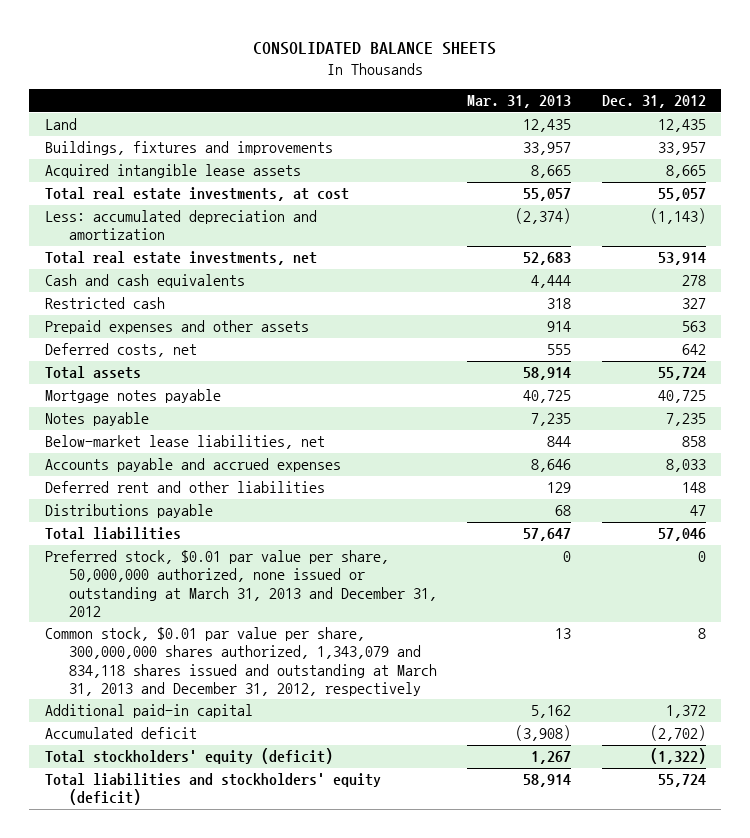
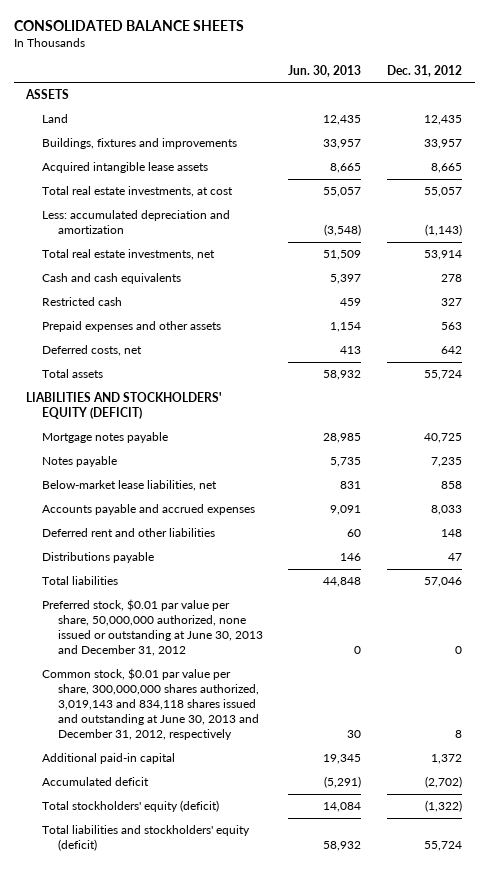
- | Mar. 31, 2013 | Dec. 31, 2012
+ | Jun. 30, 2013 | Dec. 31, 2012
+ ASSETS
+ LIABILITIES AND STOCKHOLDERS' EQUITY (DEFICIT)
- Preferred stock, $0.01 par value per share, 50,000,000 authorized, none issued or outstanding at March 31, 2013 and December 31, 2012 | 0 | 0
- Common stock, $0.01 par value per share, 300,000,000 shares authorized, 1,343,079 and 834,118 shares issued and outstanding at March 31, 2013 and December 31, 2012, respectively | 13 | 8
+ Preferred stock, $0.01 par value per share, 50,000,000 authorized, none issued or outstanding at June 30, 2013 and December 31, 2012 | 0 | 0
+ Common stock, $0.01 par value per share, 300,000,000 shares authorized, 3,019,143 and 834,118 shares issued and outstanding at June 30, 2013 and December 31, 2012, respectively | 30 | 8

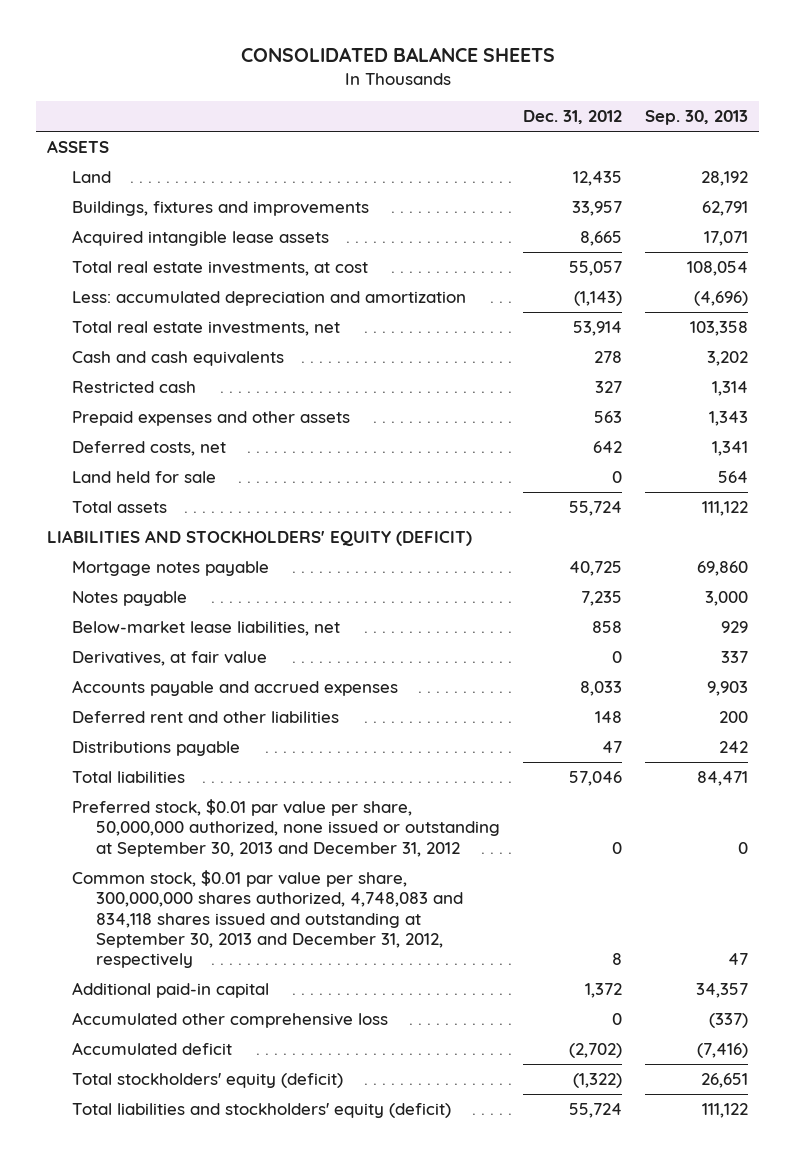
- | Jun. 30, 2013 | Dec. 31, 2012
+ | Dec. 31, 2012 | Sep. 30, 2013
+ Land held for sale | 0 | 564
+ Derivatives, at fair value | 0 | 337
- Preferred stock, $0.01 par value per share, 50,000,000 authorized, none issued or outstanding at June 30, 2013 and December 31, 2012 | 0 | 0
- Common stock, $0.01 par value per share, 300,000,000 shares authorized, 3,019,143 and 834,118 shares issued and outstanding at June 30, 2013 and December 31, 2012, respectively | 30 | 8
+ Preferred stock, $0.01 par value per share, 50,000,000 authorized, none issued or outstanding at September 30, 2013 and December 31, 2012 | 0 | 0
+ Common stock, $0.01 par value per share, 300,000,000 shares authorized, 4,748,083 and 834,118 shares issued and outstanding at September 30, 2013 and December 31, 2012, respectively | 8 | 47
+ Accumulated other comprehensive loss | 0 | (337)

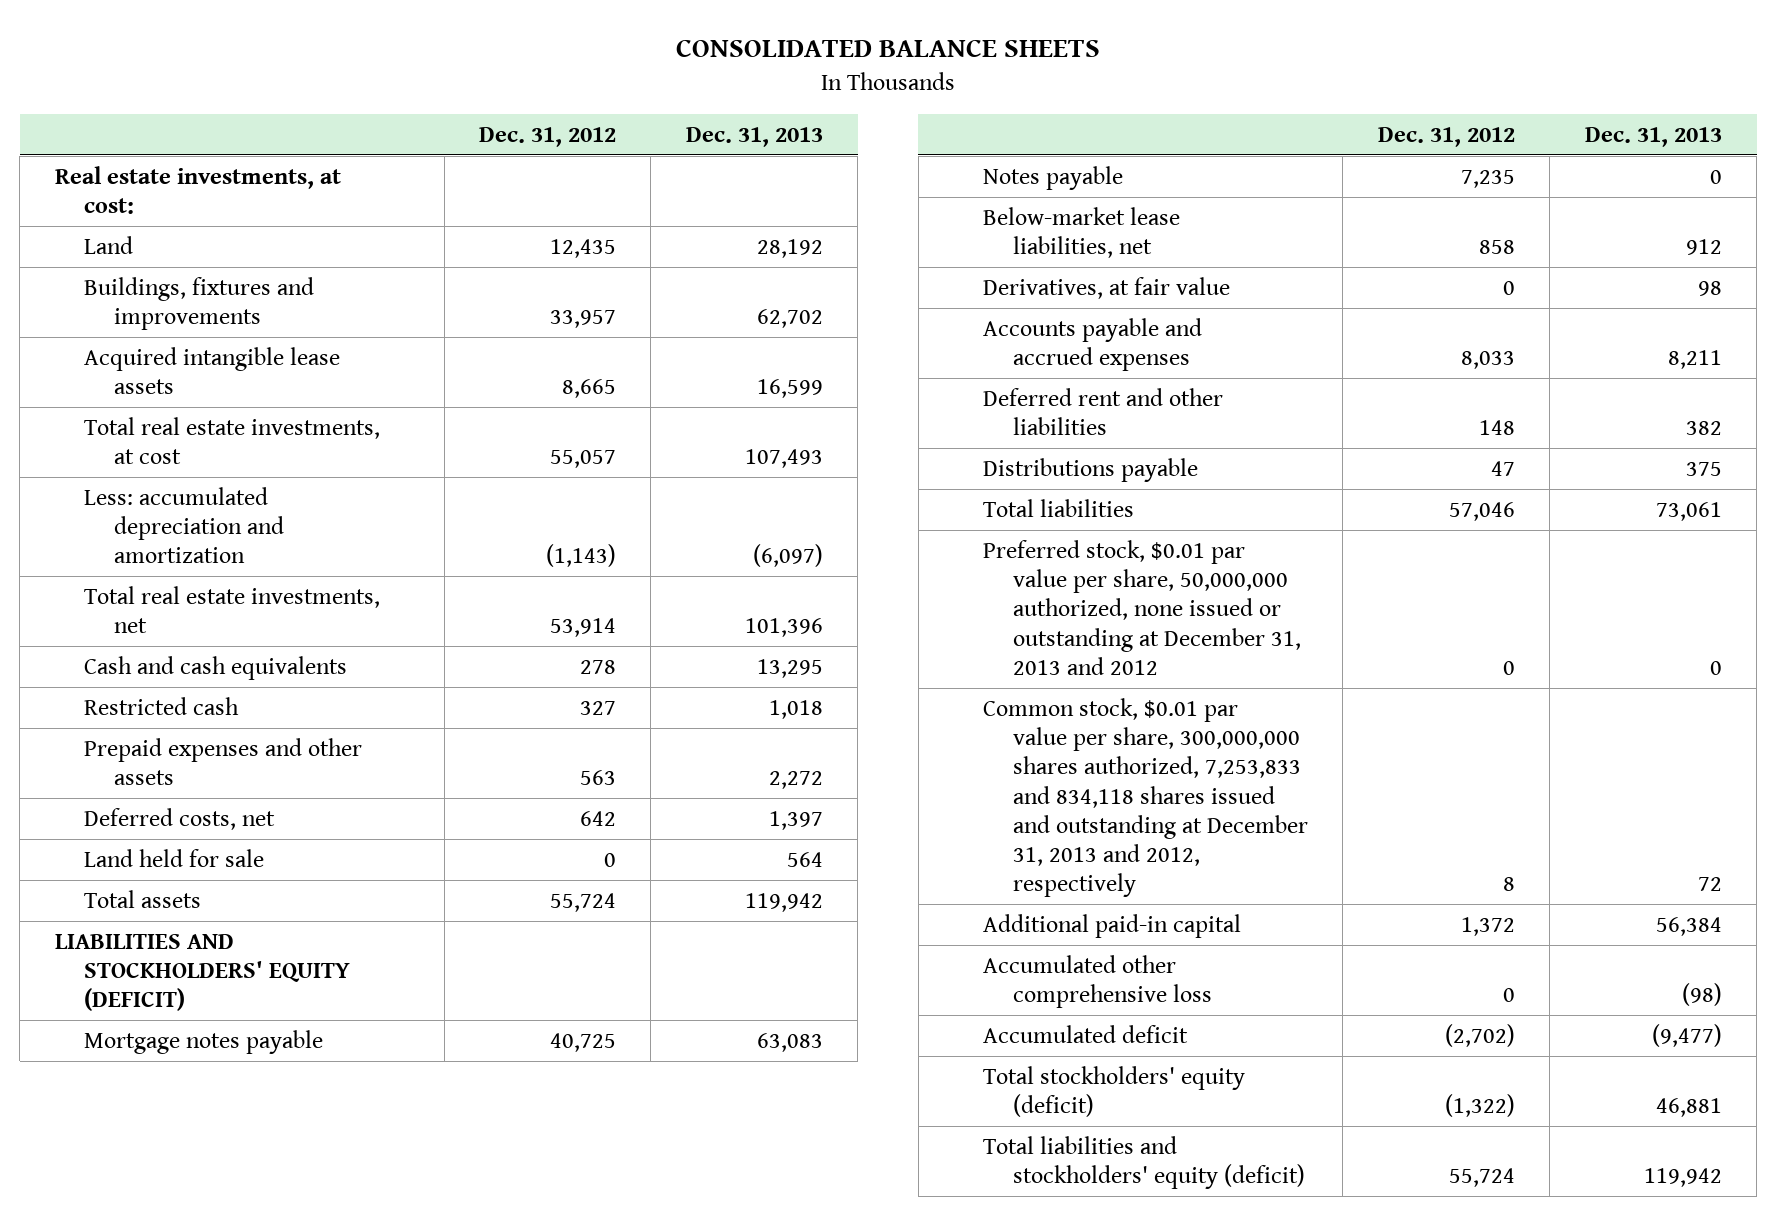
- | Dec. 31, 2012 | Sep. 30, 2013
+ | Dec. 31, 2012 | Dec. 31, 2013
- ASSETS
+ Real estate investments, at cost:
- Preferred stock, $0.01 par value per share, 50,000,000 authorized, none issued or outstanding at September 30, 2013 and December 31, 2012 | 0 | 0
- Common stock, $0.01 par value per share, 300,000,000 shares authorized, 4,748,083 and 834,118 shares issued and outstanding at September 30, 2013 and December 31, 2012, respectively | 8 | 47
+ Preferred stock, $0.01 par value per share, 50,000,000 authorized, none issued or outstanding at December 31, 2013 and 2012 | 0 | 0
+ Common stock, $0.01 par value per share, 300,000,000 shares authorized, 7,253,833 and 834,118 shares issued and outstanding at December 31, 2013 and 2012, respectively | 8 | 72

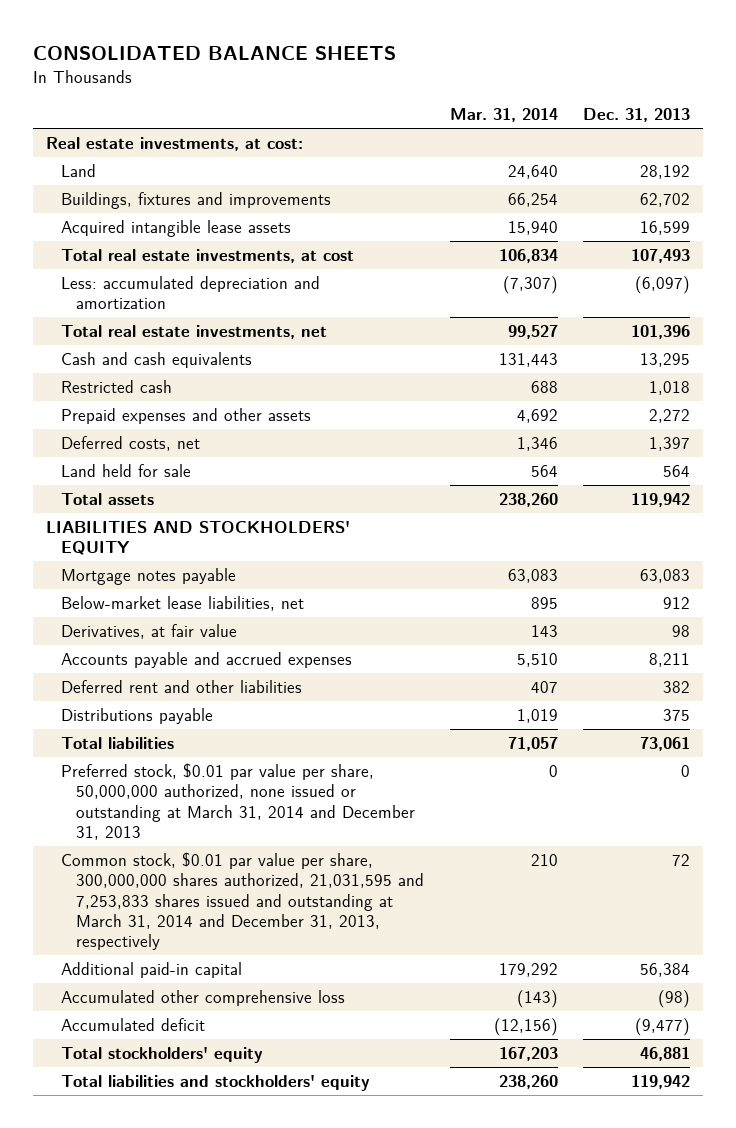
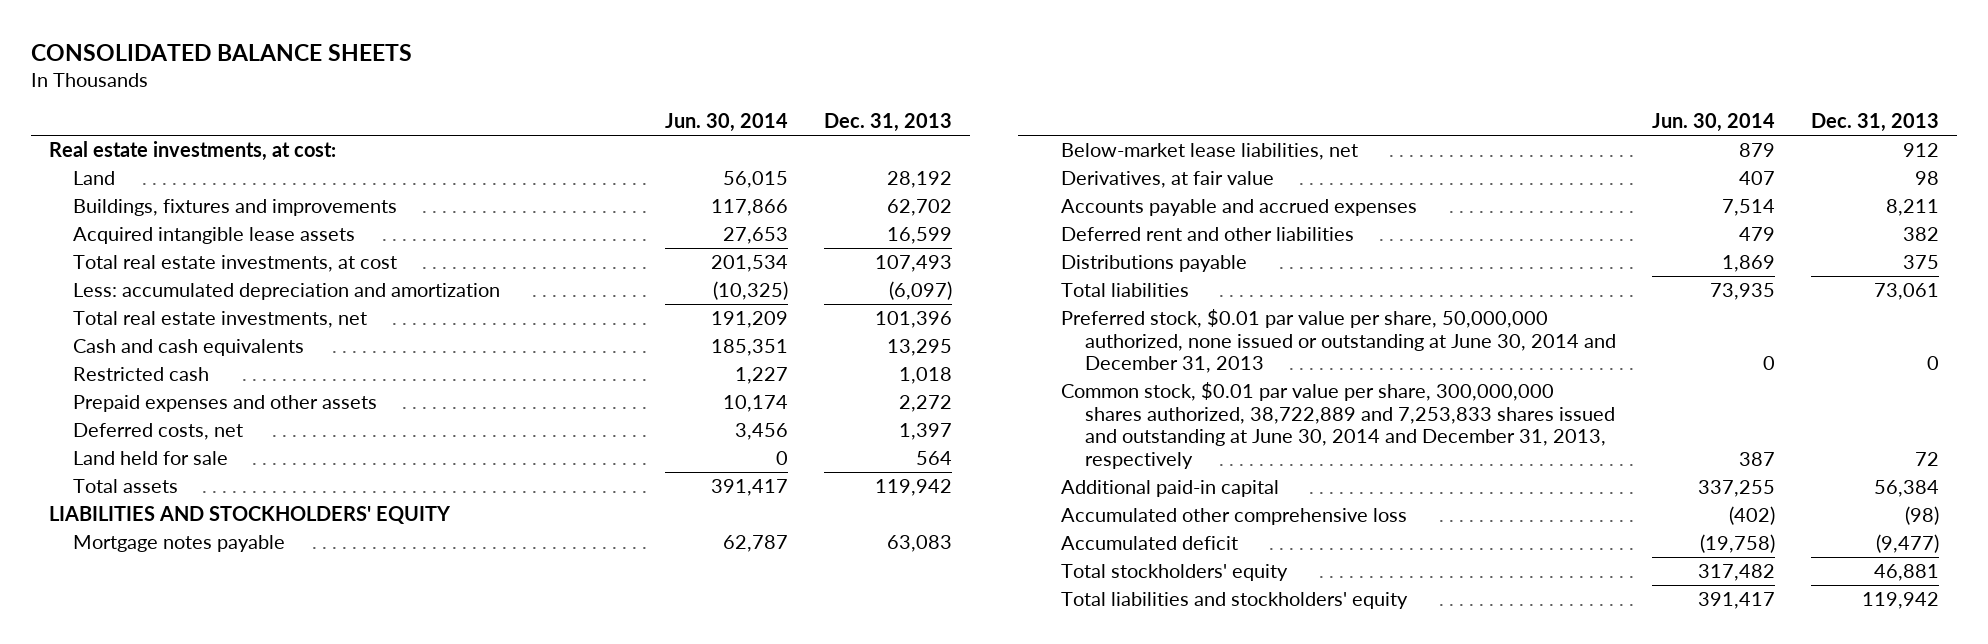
- | Mar. 31, 2014 | Dec. 31, 2013
+ | Jun. 30, 2014 | Dec. 31, 2013
- Preferred stock, $0.01 par value per share, 50,000,000 authorized, none issued or outstanding at March 31, 2014 and December 31, 2013 | 0 | 0
- Common stock, $0.01 par value per share, 300,000,000 shares authorized, 21,031,595 and 7,253,833 shares issued and outstanding at March 31, 2014 and December 31, 2013, respectively | 210 | 72
+ Preferred stock, $0.01 par value per share, 50,000,000 authorized, none issued or outstanding at June 30, 2014 and December 31, 2013 | 0 | 0
+ Common stock, $0.01 par value per share, 300,000,000 shares authorized, 38,722,889 and 7,253,833 shares issued and outstanding at June 30, 2014 and December 31, 2013, respectively | 387 | 72

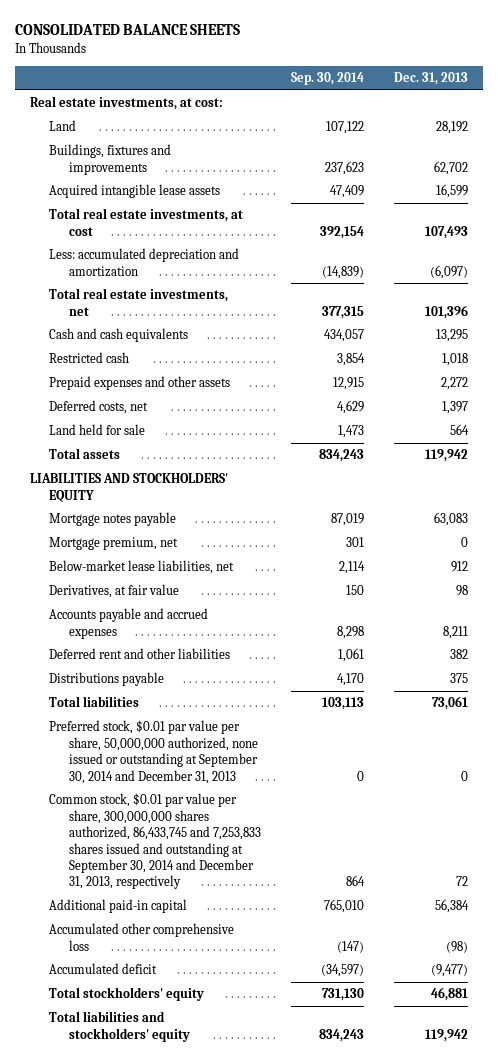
- | Jun. 30, 2014 | Dec. 31, 2013
+ | Sep. 30, 2014 | Dec. 31, 2013
+ Mortgage premium, net | 301 | 0
- Preferred stock, $0.01 par value per share, 50,000,000 authorized, none issued or outstanding at June 30, 2014 and December 31, 2013 | 0 | 0
- Common stock, $0.01 par value per share, 300,000,000 shares authorized, 38,722,889 and 7,253,833 shares issued and outstanding at June 30, 2014 and December 31, 2013, respectively | 387 | 72
+ Preferred stock, $0.01 par value per share, 50,000,000 authorized, none issued or outstanding at September 30, 2014 and December 31, 2013 | 0 | 0
+ Common stock, $0.01 par value per share, 300,000,000 shares authorized, 86,433,745 and 7,253,833 shares issued and outstanding at September 30, 2014 and December 31, 2013, respectively | 864 | 72

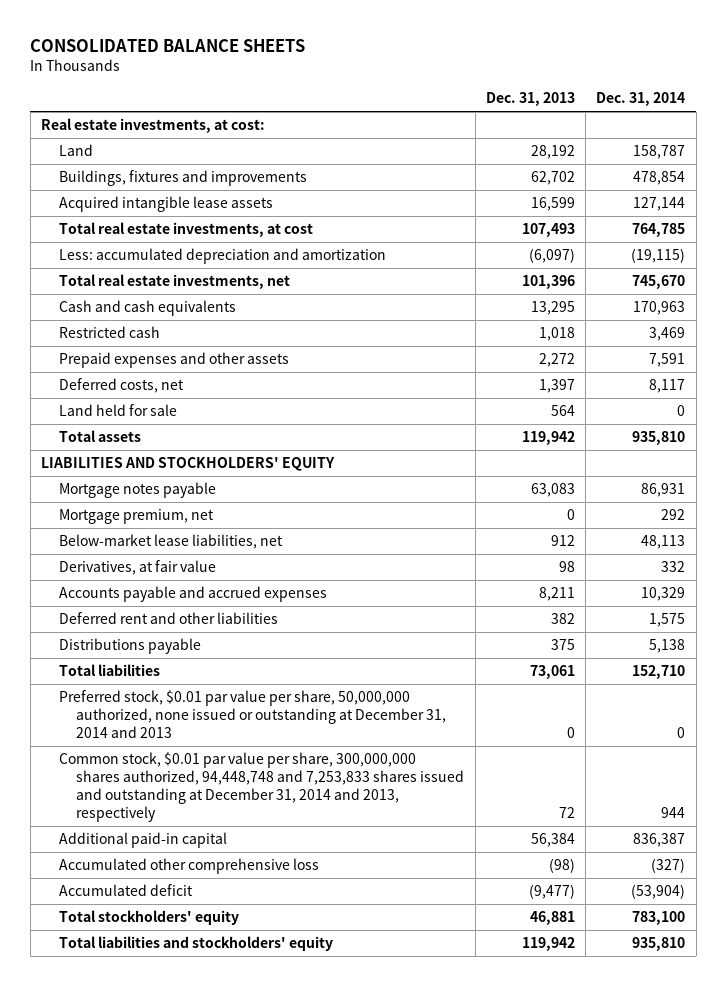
- | Sep. 30, 2014 | Dec. 31, 2013
+ | Dec. 31, 2013 | Dec. 31, 2014
- Preferred stock, $0.01 par value per share, 50,000,000 authorized, none issued or outstanding at September 30, 2014 and December 31, 2013 | 0 | 0
- Common stock, $0.01 par value per share, 300,000,000 shares authorized, 86,433,745 and 7,253,833 shares issued and outstanding at September 30, 2014 and December 31, 2013, respectively | 864 | 72
+ Preferred stock, $0.01 par value per share, 50,000,000 authorized, none issued or outstanding at December 31, 2014 and 2013 | 0 | 0
+ Common stock, $0.01 par value per share, 300,000,000 shares authorized, 94,448,748 and 7,253,833 shares issued and outstanding at December 31, 2014 and 2013, respectively | 72 | 944

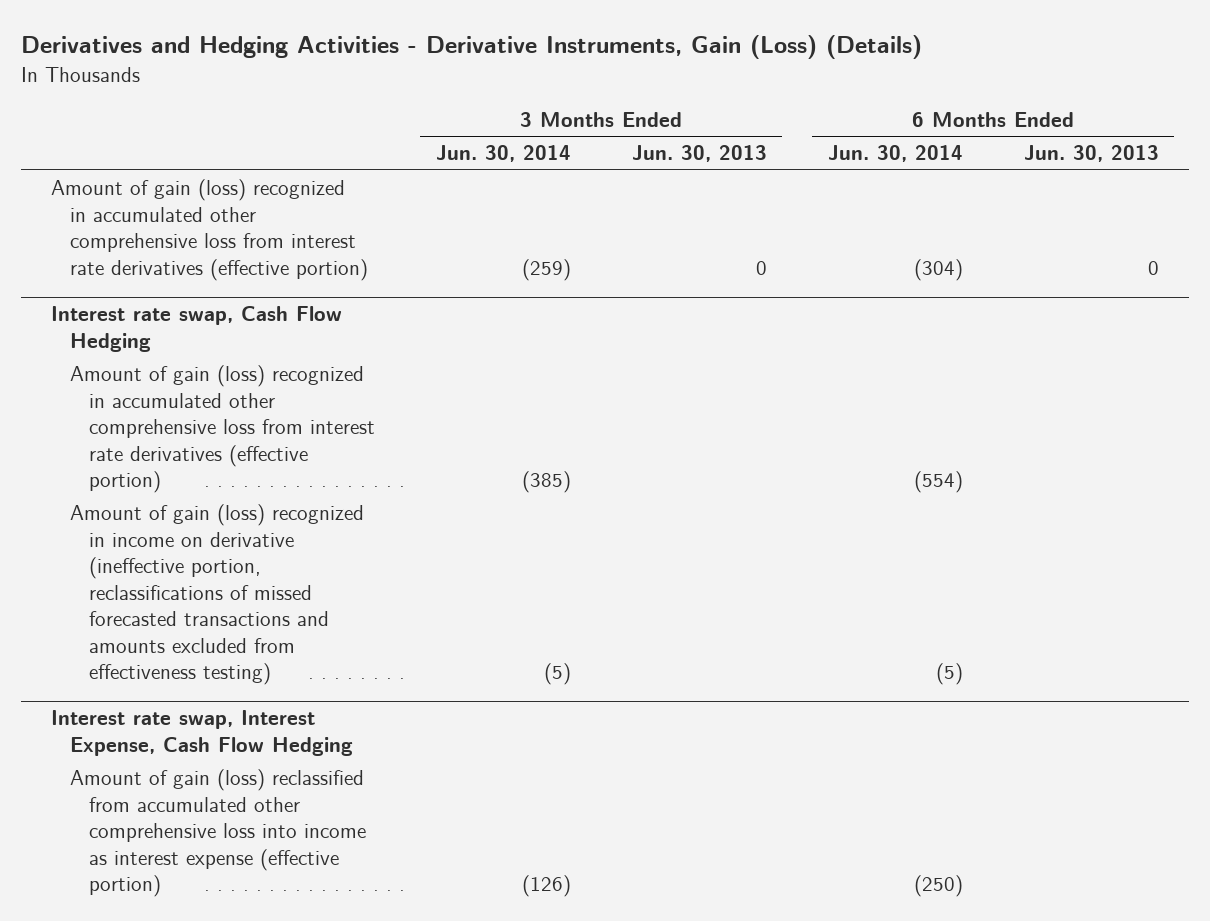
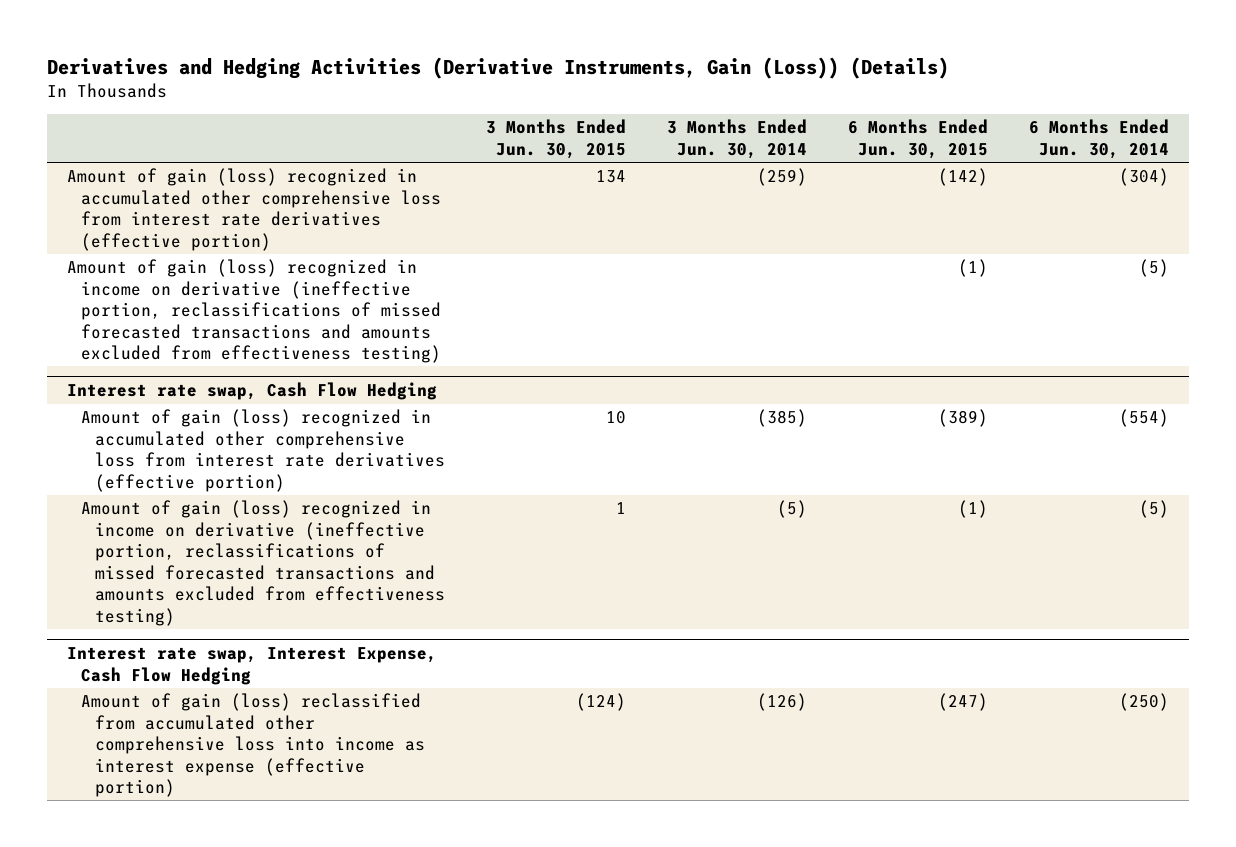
- Derivatives and Hedging Activities - Derivative Instruments, Gain (Loss) (Details)
+ Derivatives and Hedging Activities (Derivative Instruments, Gain (Loss)) (Details)
- | 3 Months Ended Jun. 30, 2014 | 3 Months Ended Jun. 30, 2013 | 6 Months Ended Jun. 30, 2014 | 6 Months Ended Jun. 30, 2013
+ | 3 Months Ended Jun. 30, 2015 | 3 Months Ended Jun. 30, 2014 | 6 Months Ended Jun. 30, 2015 | 6 Months Ended Jun. 30, 2014
+ Amount of gain (loss) recognized in income on derivative (ineffective portion, reclassifications of missed forecasted transactions and amounts excluded from effectiveness testing) | | | (1) | (5)

